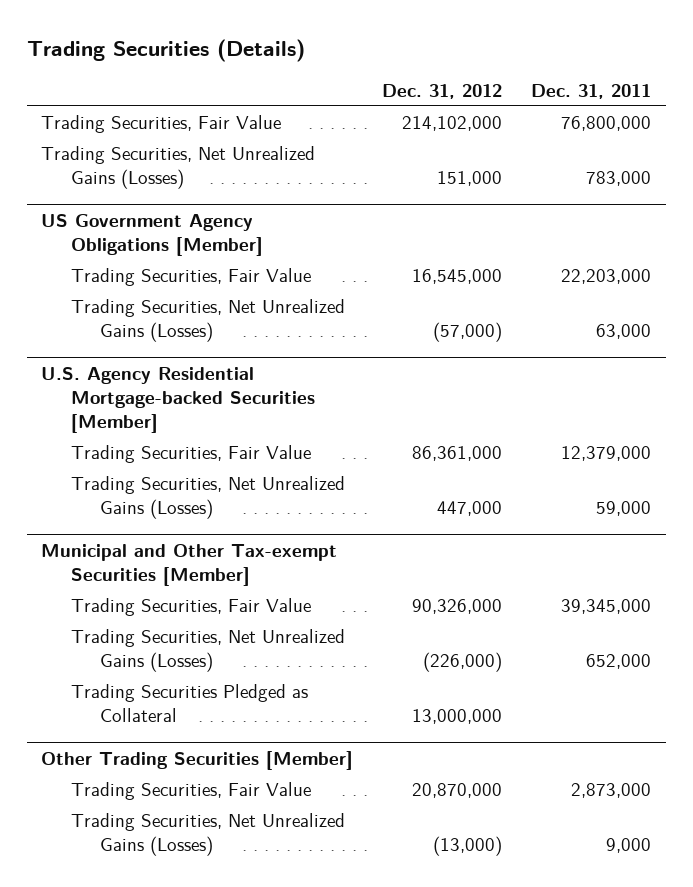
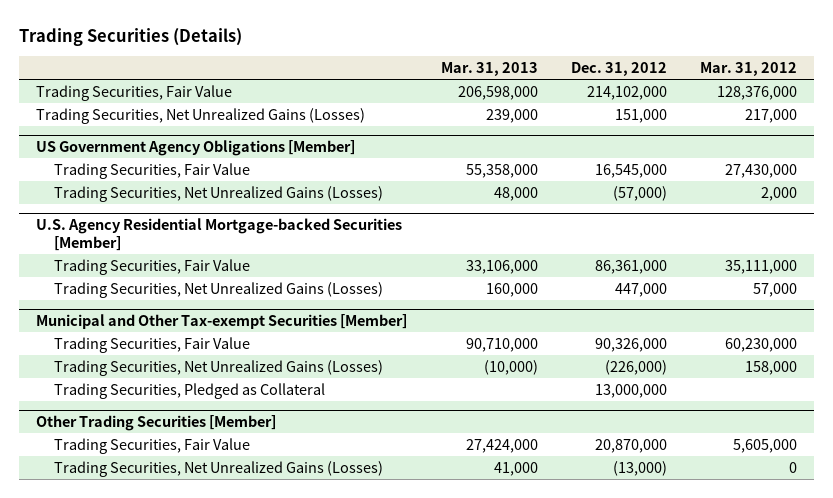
- | Dec. 31, 2012 | Dec. 31, 2011
+ | Mar. 31, 2013 | Dec. 31, 2012 | Mar. 31, 2012
@ Municipal and Other Tax-exempt Securities [Member]
- Trading Securities Pledged as Collateral | 13,000,000 |
+ Trading Securities, Pledged as Collateral | | 13,000,000 |

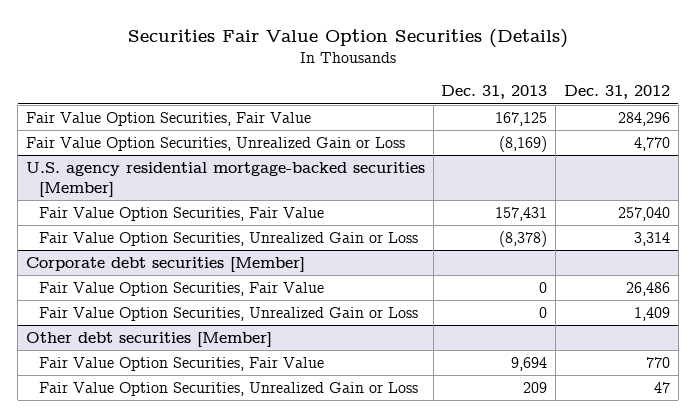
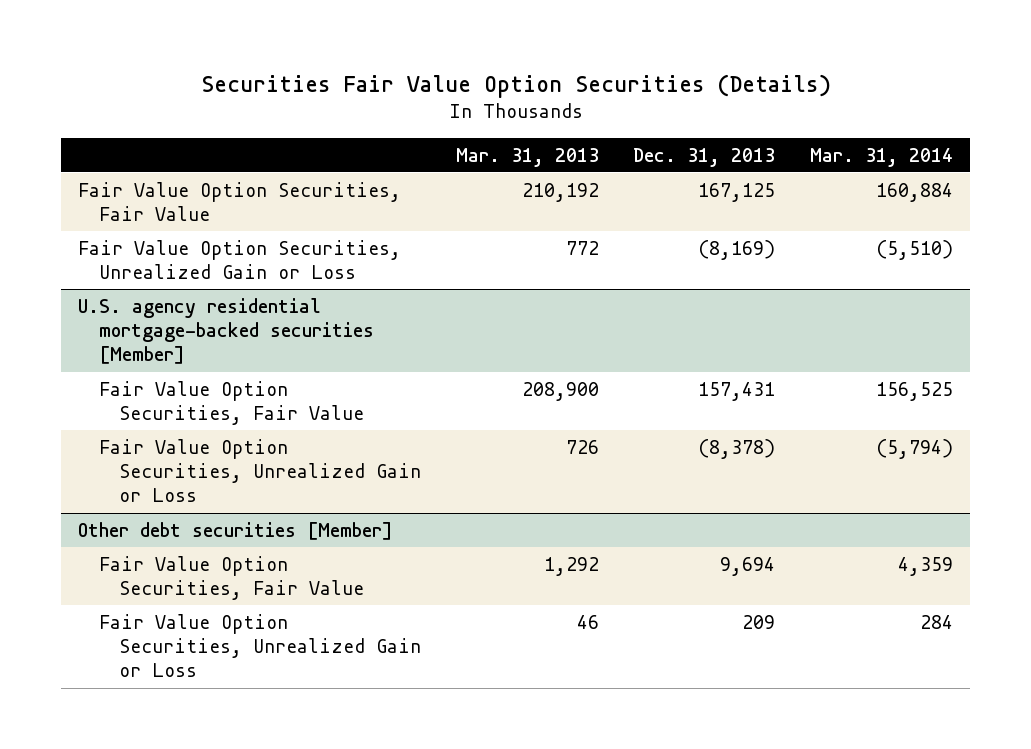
- | Dec. 31, 2013 | Dec. 31, 2012
+ | Mar. 31, 2013 | Dec. 31, 2013 | Mar. 31, 2014
- Corporate debt securities [Member]
- Fair Value Option Securities, Fair Value | 0 | 26,486
- Fair Value Option Securities, Unrealized Gain or Loss | 0 | 1,409

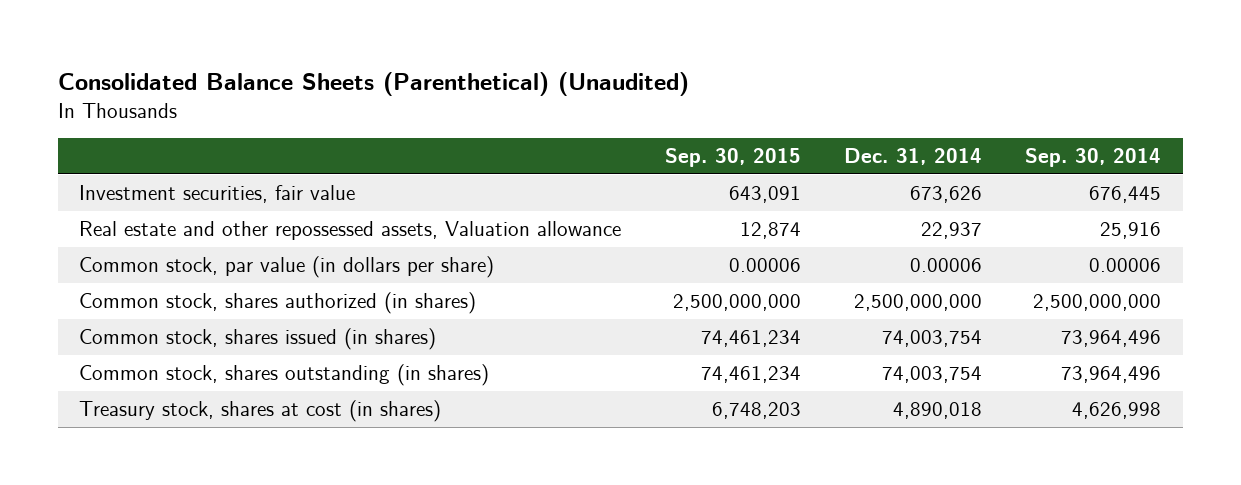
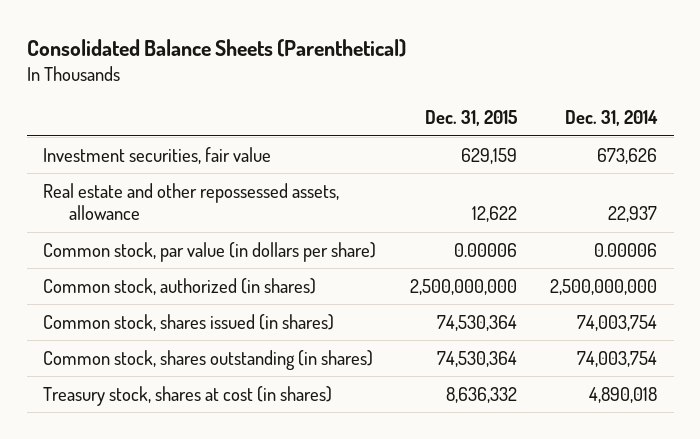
- Consolidated Balance Sheets (Parenthetical) (Unaudited)
+ Consolidated Balance Sheets (Parenthetical)
- | Sep. 30, 2015 | Dec. 31, 2014 | Sep. 30, 2014
+ | Dec. 31, 2015 | Dec. 31, 2014
- Real estate and other repossessed assets, Valuation allowance | 12,874 | 22,937 | 25,916
+ Real estate and other repossessed assets, allowance | 12,622 | 22,937
- Common stock, shares authorized (in shares) | 2,500,000,000 | 2,500,000,000 | 2,500,000,000
+ Common stock, authorized (in shares) | 2,500,000,000 | 2,500,000,000

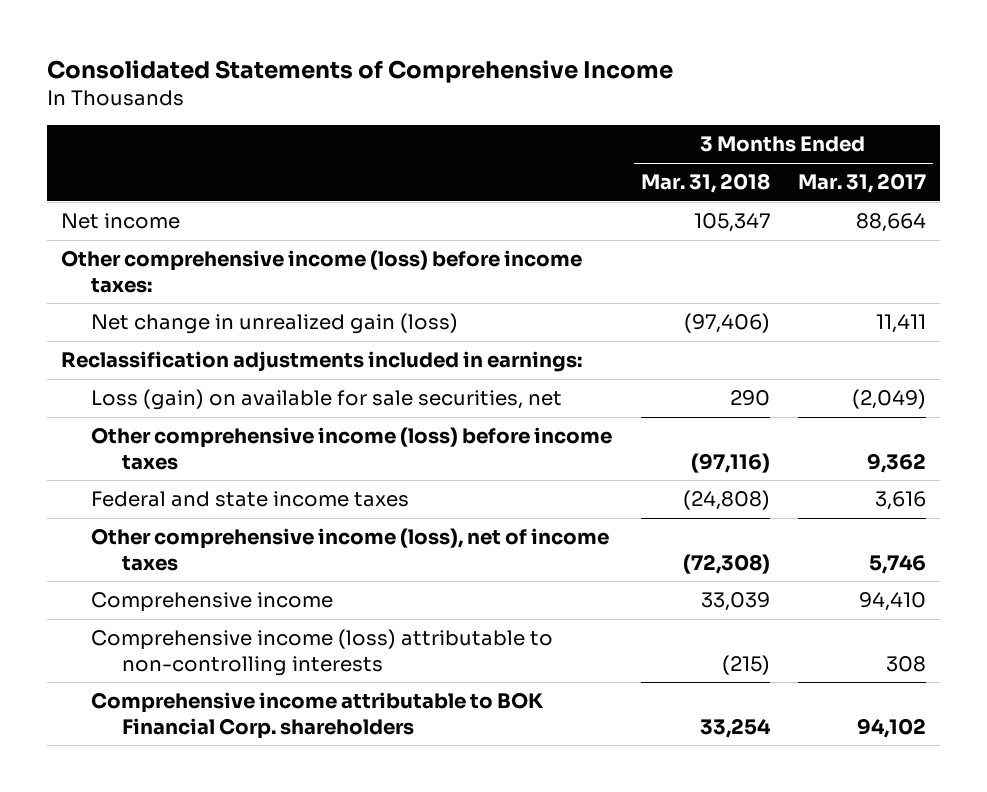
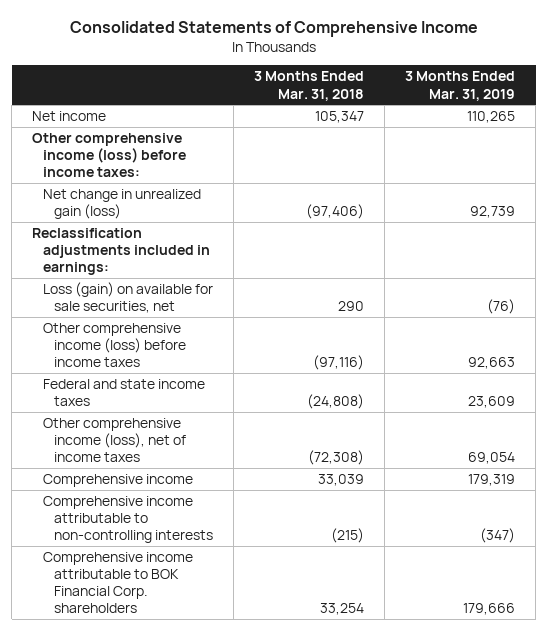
- | 3 Months Ended Mar. 31, 2018 | 3 Months Ended Mar. 31, 2017
+ | 3 Months Ended Mar. 31, 2018 | 3 Months Ended Mar. 31, 2019
- Comprehensive income (loss) attributable to non-controlling interests | (215) | 308
+ Comprehensive income attributable to non-controlling interests | (215) | (347)

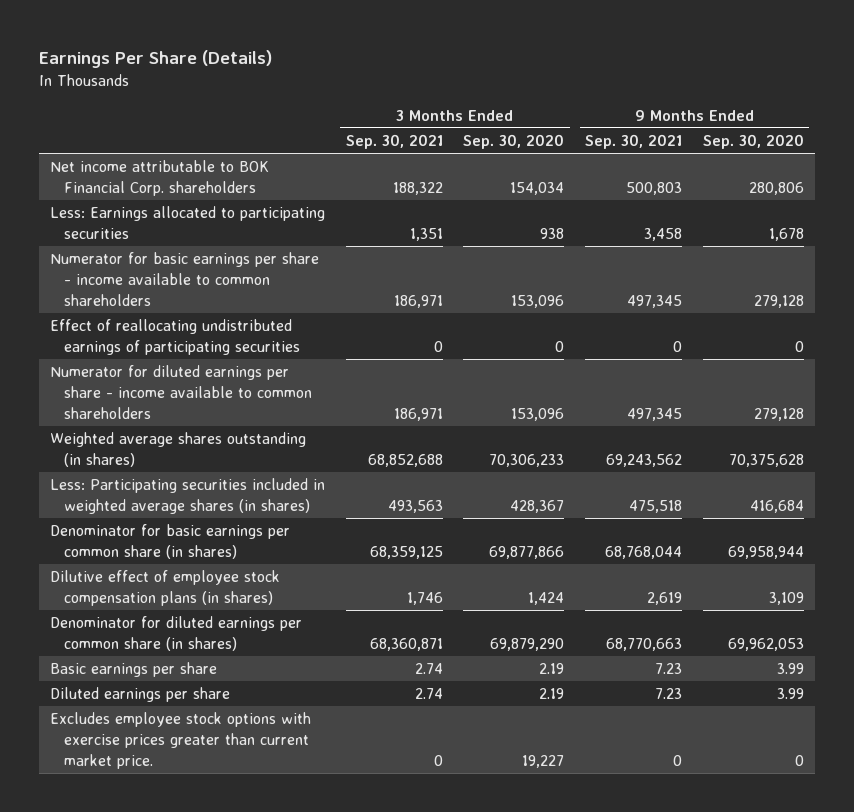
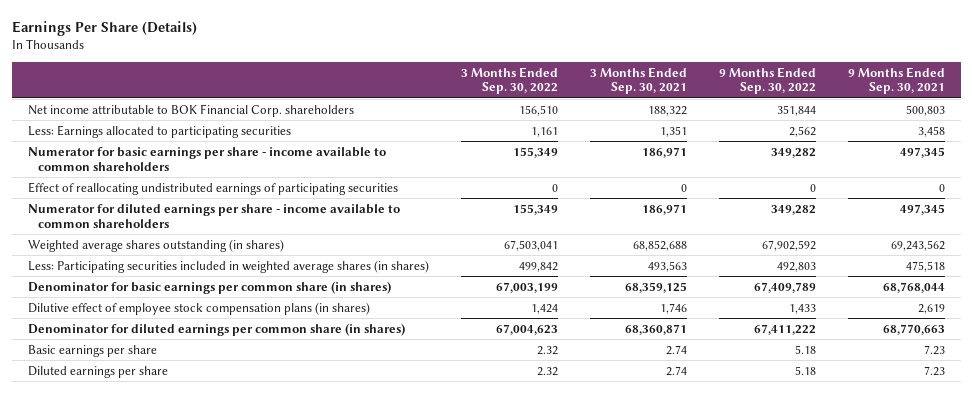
- | 3 Months Ended Sep. 30, 2021 | 3 Months Ended Sep. 30, 2020 | 9 Months Ended Sep. 30, 2021 | 9 Months Ended Sep. 30, 2020
+ | 3 Months Ended Sep. 30, 2022 | 3 Months Ended Sep. 30, 2021 | 9 Months Ended Sep. 30, 2022 | 9 Months Ended Sep. 30, 2021
- Excludes employee stock options with exercise prices greater than current market price. | 0 | 19,227 | 0 | 0

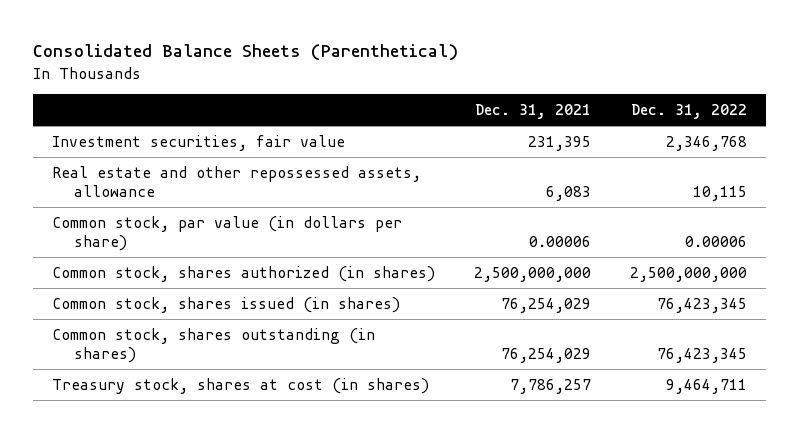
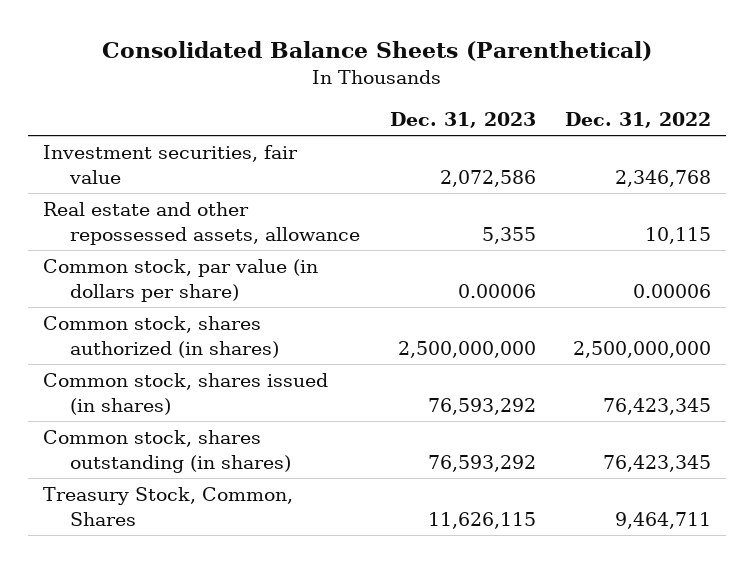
- | Dec. 31, 2021 | Dec. 31, 2022
+ | Dec. 31, 2023 | Dec. 31, 2022
- Treasury stock, shares at cost (in shares) | 7,786,257 | 9,464,711
+ Treasury Stock, Common, Shares | 11,626,115 | 9,464,711

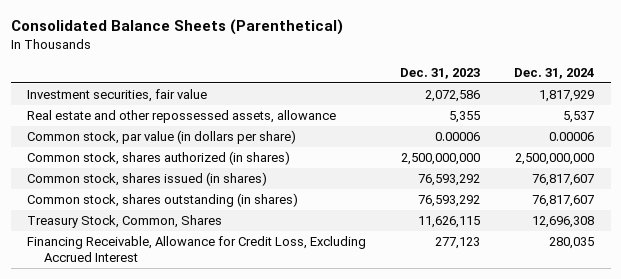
- | Dec. 31, 2023 | Dec. 31, 2022
+ | Dec. 31, 2023 | Dec. 31, 2024
+ Financing Receivable, Allowance for Credit Loss, Excluding Accrued Interest | 277,123 | 280,035

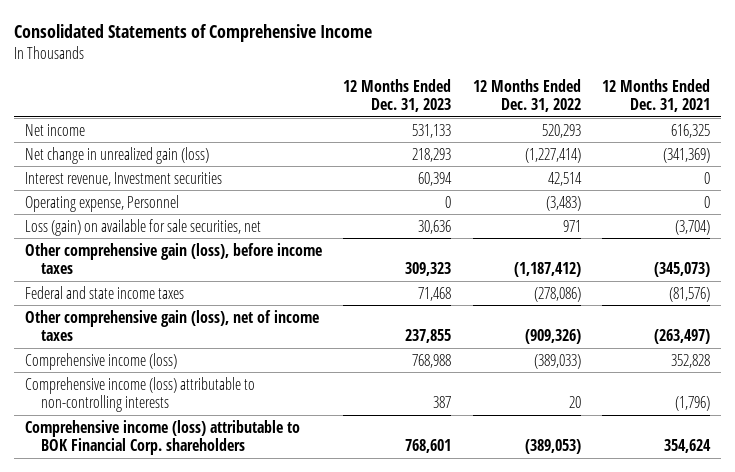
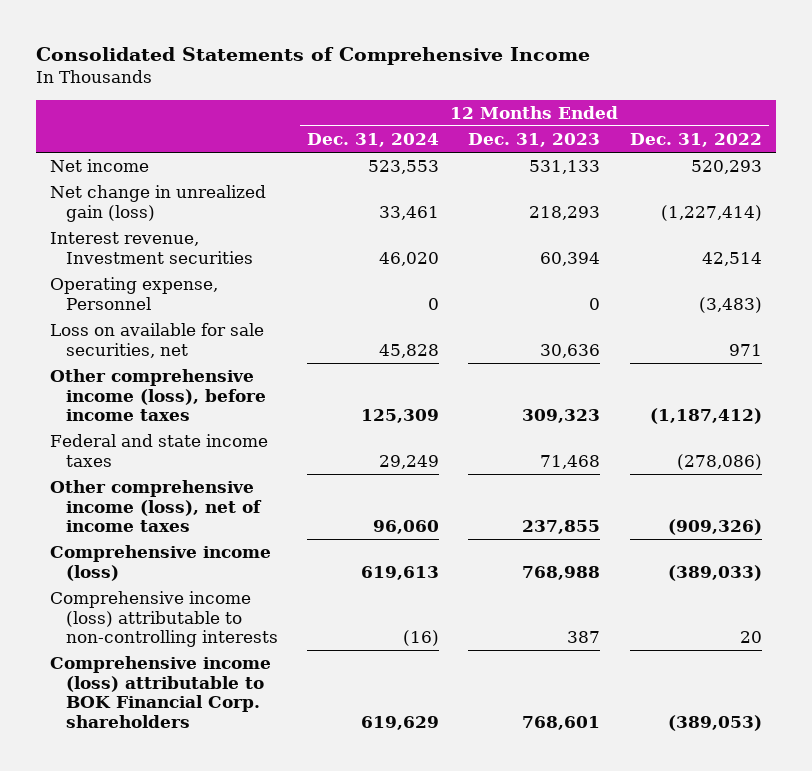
- | 12 Months Ended Dec. 31, 2023 | 12 Months Ended Dec. 31, 2022 | 12 Months Ended Dec. 31, 2021
+ | 12 Months Ended Dec. 31, 2024 | 12 Months Ended Dec. 31, 2023 | 12 Months Ended Dec. 31, 2022
- Loss (gain) on available for sale securities, net | 30,636 | 971 | (3,704)
- Other comprehensive gain (loss), before income taxes | 309,323 | (1,187,412) | (345,073)
+ Loss on available for sale securities, net | 45,828 | 30,636 | 971
+ Other comprehensive income (loss), before income taxes | 125,309 | 309,323 | (1,187,412)
- Other comprehensive gain (loss), net of income taxes | 237,855 | (909,326) | (263,497)
+ Other comprehensive income (loss), net of income taxes | 96,060 | 237,855 | (909,326)

